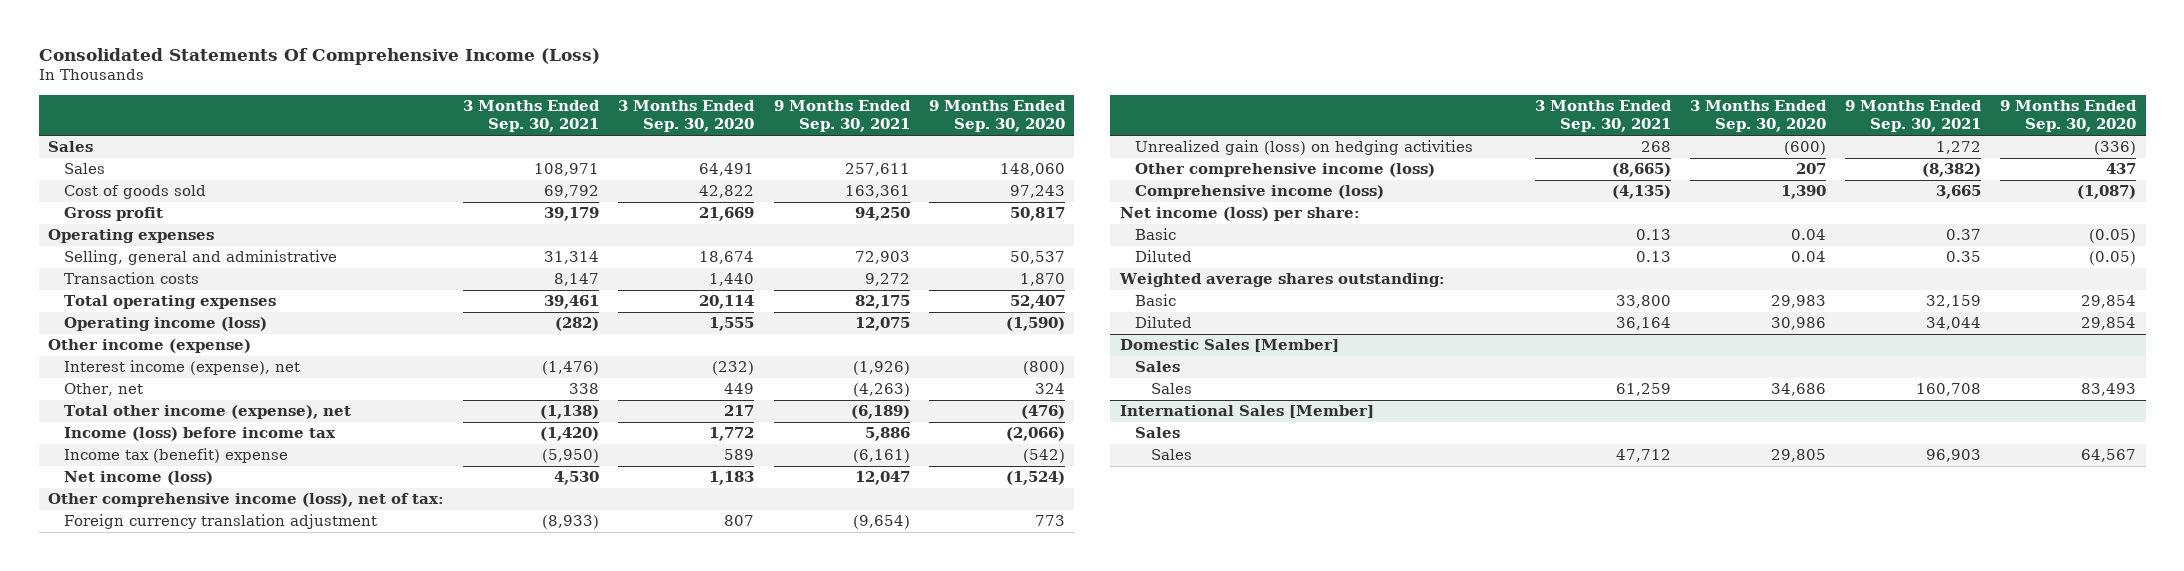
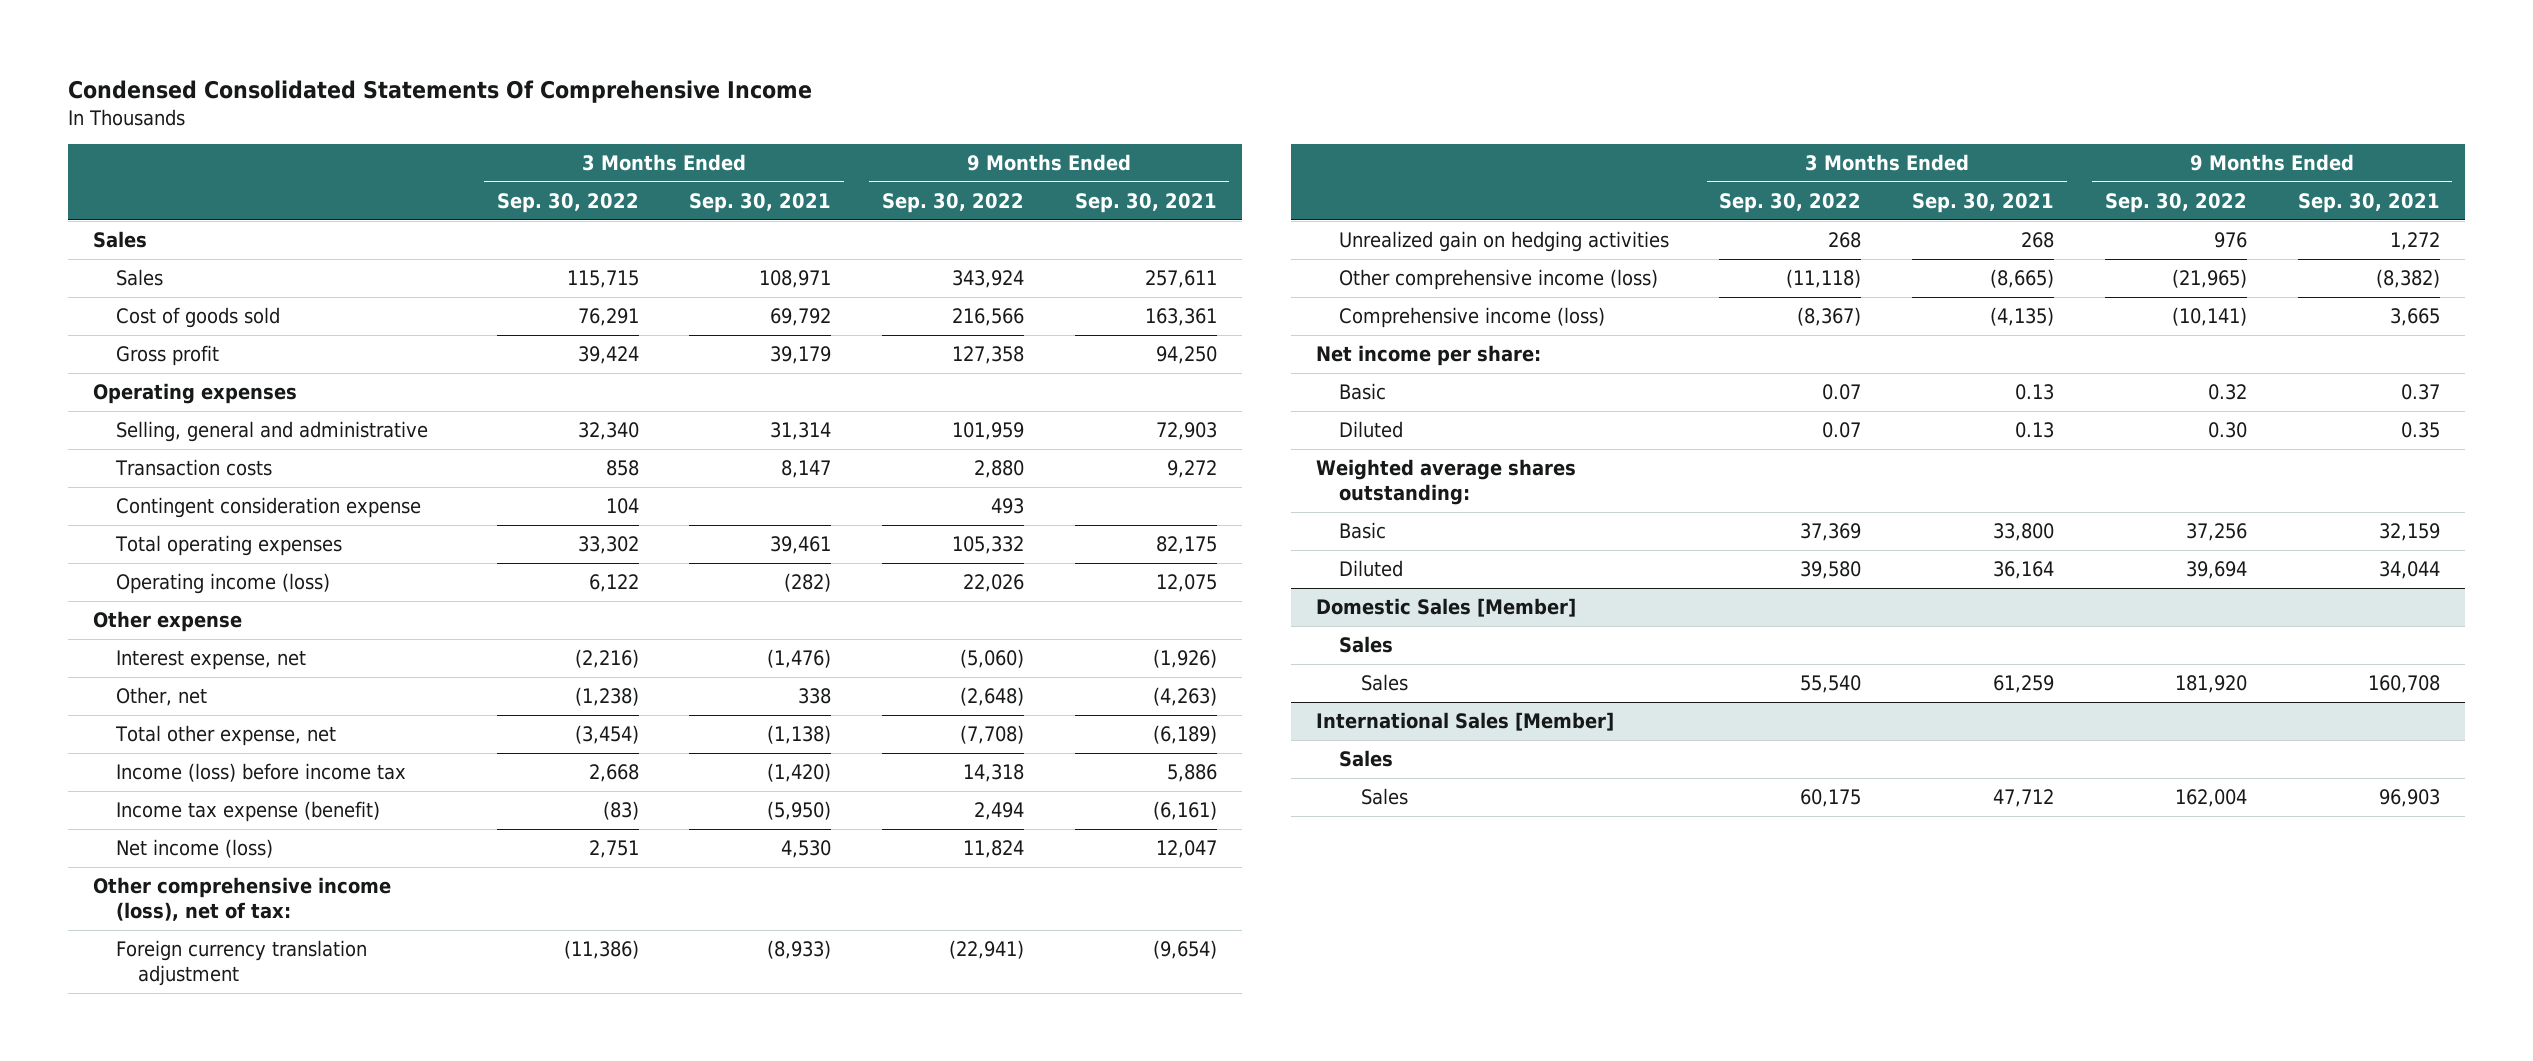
- Consolidated Statements Of Comprehensive Income (Loss)
+ Condensed Consolidated Statements Of Comprehensive Income
- | 3 Months Ended Sep. 30, 2021 | 3 Months Ended Sep. 30, 2020 | 9 Months Ended Sep. 30, 2021 | 9 Months Ended Sep. 30, 2020
+ | 3 Months Ended Sep. 30, 2022 | 3 Months Ended Sep. 30, 2021 | 9 Months Ended Sep. 30, 2022 | 9 Months Ended Sep. 30, 2021
+ Contingent consideration expense | 104 | | 493 |
- Other income (expense)
- Interest income (expense), net | (1,476) | (232) | (1,926) | (800)
+ Other expense
+ Interest expense, net | (2,216) | (1,476) | (5,060) | (1,926)
- Total other income (expense), net | (1,138) | 217 | (6,189) | (476)
+ Total other expense, net | (3,454) | (1,138) | (7,708) | (6,189)
- Income tax (benefit) expense | (5,950) | 589 | (6,161) | (542)
+ Income tax expense (benefit) | (83) | (5,950) | 2,494 | (6,161)
- Unrealized gain (loss) on hedging activities | 268 | (600) | 1,272 | (336)
+ Unrealized gain on hedging activities | 268 | 268 | 976 | 1,272
- Net income (loss) per share:
+ Net income per share:

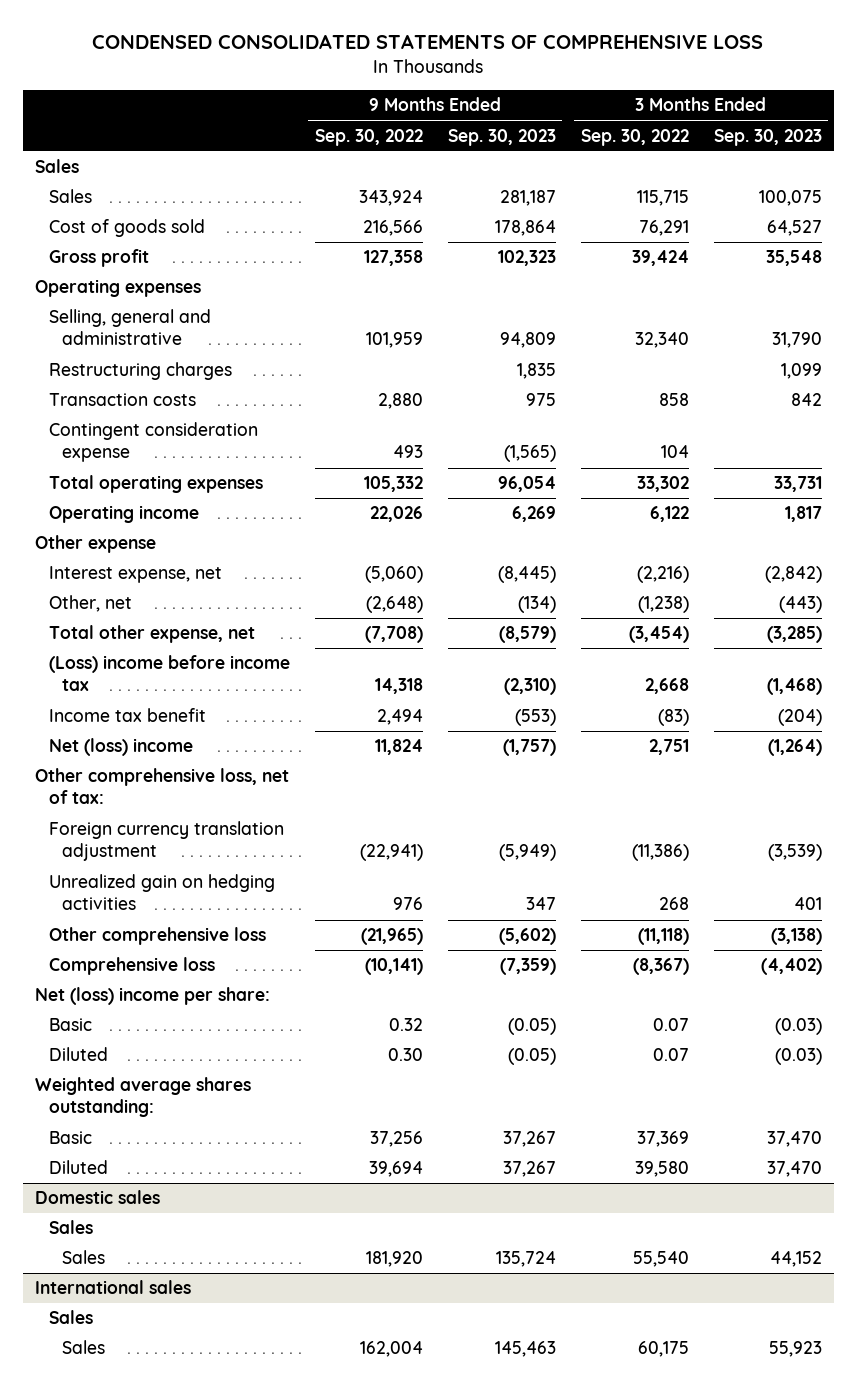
- Condensed Consolidated Statements Of Comprehensive Income
+ CONDENSED CONSOLIDATED STATEMENTS OF COMPREHENSIVE LOSS
- | 3 Months Ended Sep. 30, 2022 | 3 Months Ended Sep. 30, 2021 | 9 Months Ended Sep. 30, 2022 | 9 Months Ended Sep. 30, 2021
+ | 9 Months Ended Sep. 30, 2022 | 9 Months Ended Sep. 30, 2023 | 3 Months Ended Sep. 30, 2022 | 3 Months Ended Sep. 30, 2023
+ Restructuring charges | | 1,835 | | 1,099
- Operating income (loss) | 6,122 | (282) | 22,026 | 12,075
+ Operating income | 22,026 | 6,269 | 6,122 | 1,817
- Income (loss) before income tax | 2,668 | (1,420) | 14,318 | 5,886
- Income tax expense (benefit) | (83) | (5,950) | 2,494 | (6,161)
- Net income (loss) | 2,751 | 4,530 | 11,824 | 12,047
- Other comprehensive income (loss), net of tax:
+ (Loss) income before income tax | 14,318 | (2,310) | 2,668 | (1,468)
+ Income tax benefit | 2,494 | (553) | (83) | (204)
+ Net (loss) income | 11,824 | (1,757) | 2,751 | (1,264)
+ Other comprehensive loss, net of tax:
- Other comprehensive income (loss) | (11,118) | (8,665) | (21,965) | (8,382)
- Comprehensive income (loss) | (8,367) | (4,135) | (10,141) | 3,665
- Net income per share:
+ Other comprehensive loss | (21,965) | (5,602) | (11,118) | (3,138)
+ Comprehensive loss | (10,141) | (7,359) | (8,367) | (4,402)
+ Net (loss) income per share:
- Domestic Sales [Member]
+ Domestic sales
- International Sales [Member]
+ International sales

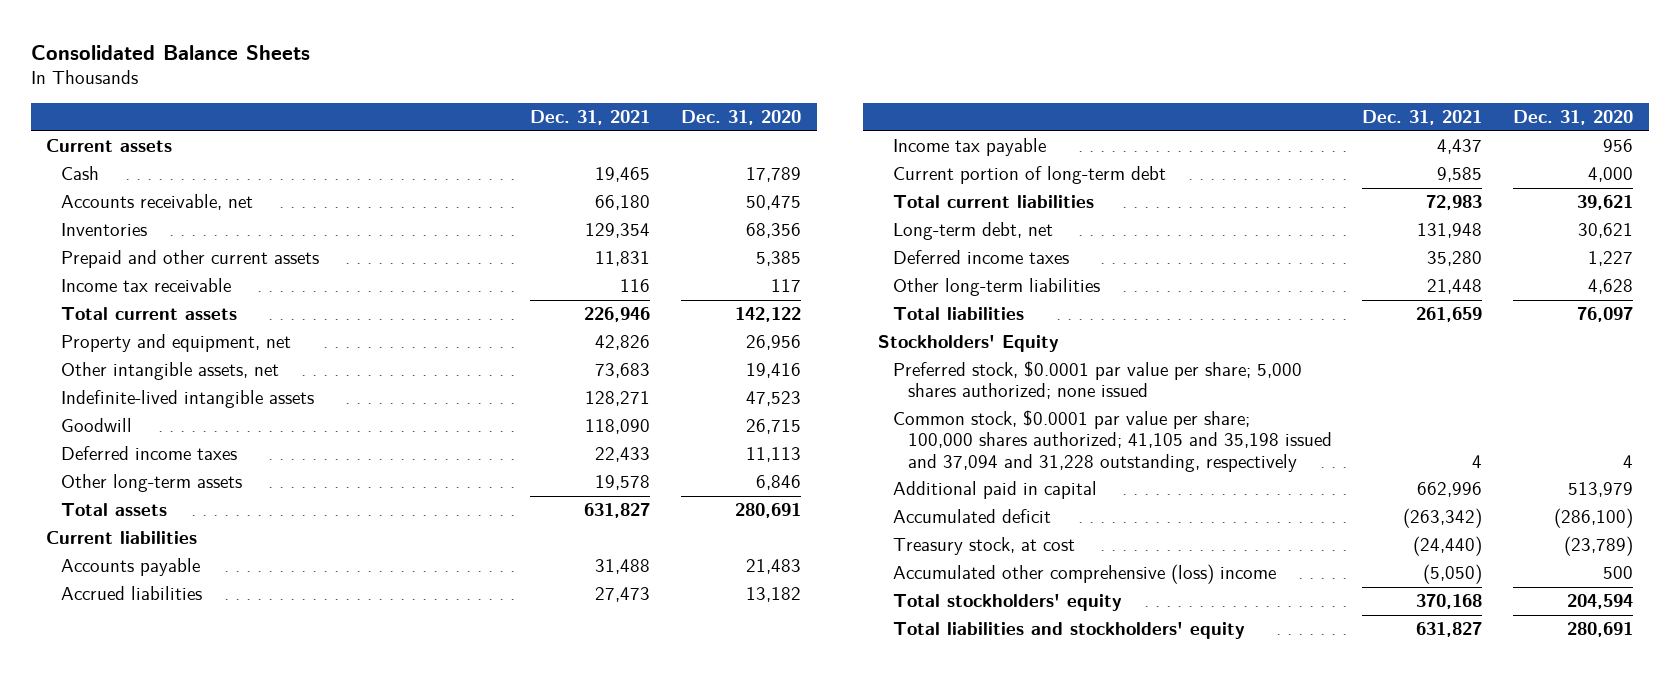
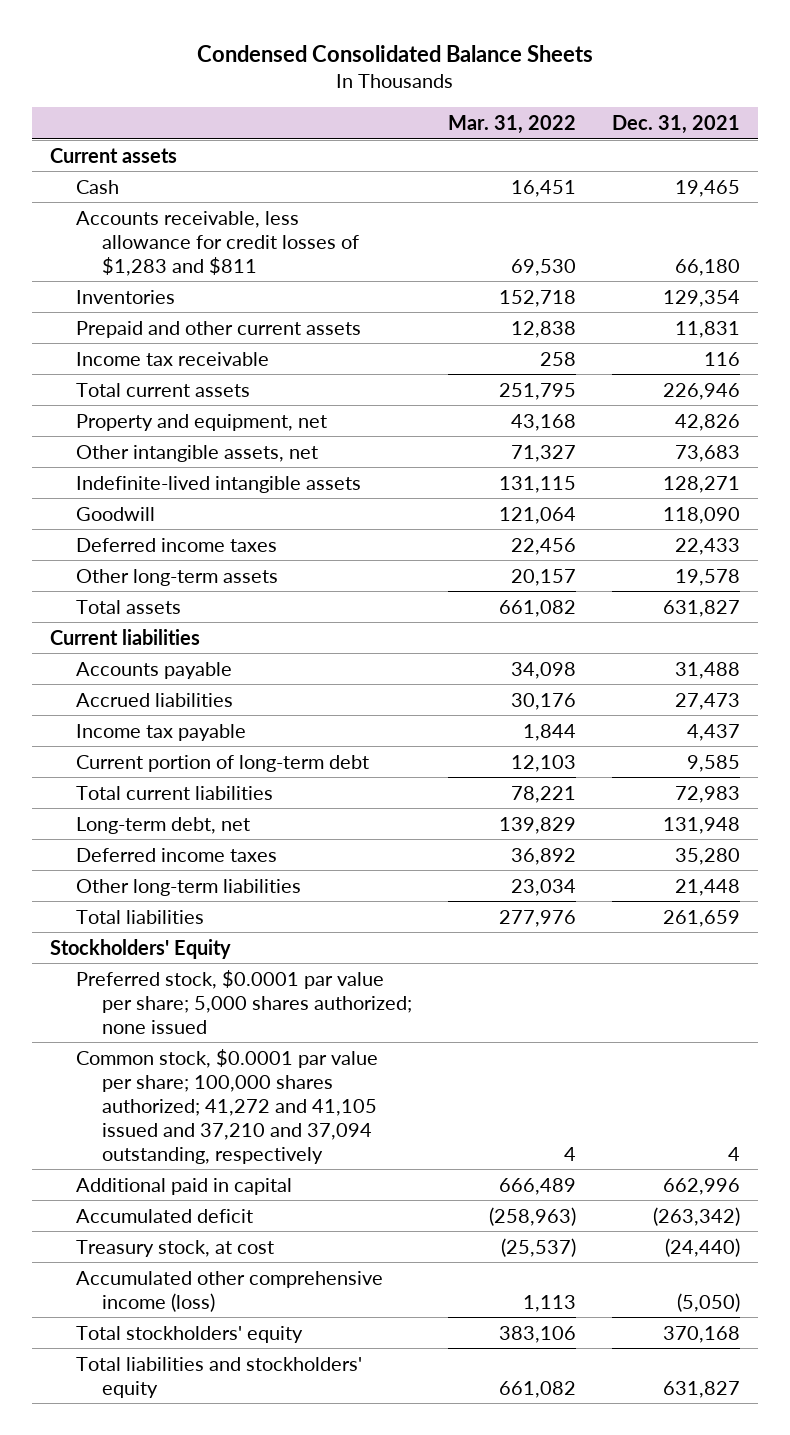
- Consolidated Balance Sheets
+ Condensed Consolidated Balance Sheets
- | Dec. 31, 2021 | Dec. 31, 2020
+ | Mar. 31, 2022 | Dec. 31, 2021
- Accounts receivable, net | 66,180 | 50,475
+ Accounts receivable, less allowance for credit losses of $1,283 and $811 | 69,530 | 66,180
- Common stock, $0.0001 par value per share; 100,000 shares authorized; 41,105 and 35,198 issued and 37,094 and 31,228 outstanding, respectively | 4 | 4
+ Common stock, $0.0001 par value per share; 100,000 shares authorized; 41,272 and 41,105 issued and 37,210 and 37,094 outstanding, respectively | 4 | 4
- Accumulated other comprehensive (loss) income | (5,050) | 500
+ Accumulated other comprehensive income (loss) | 1,113 | (5,050)

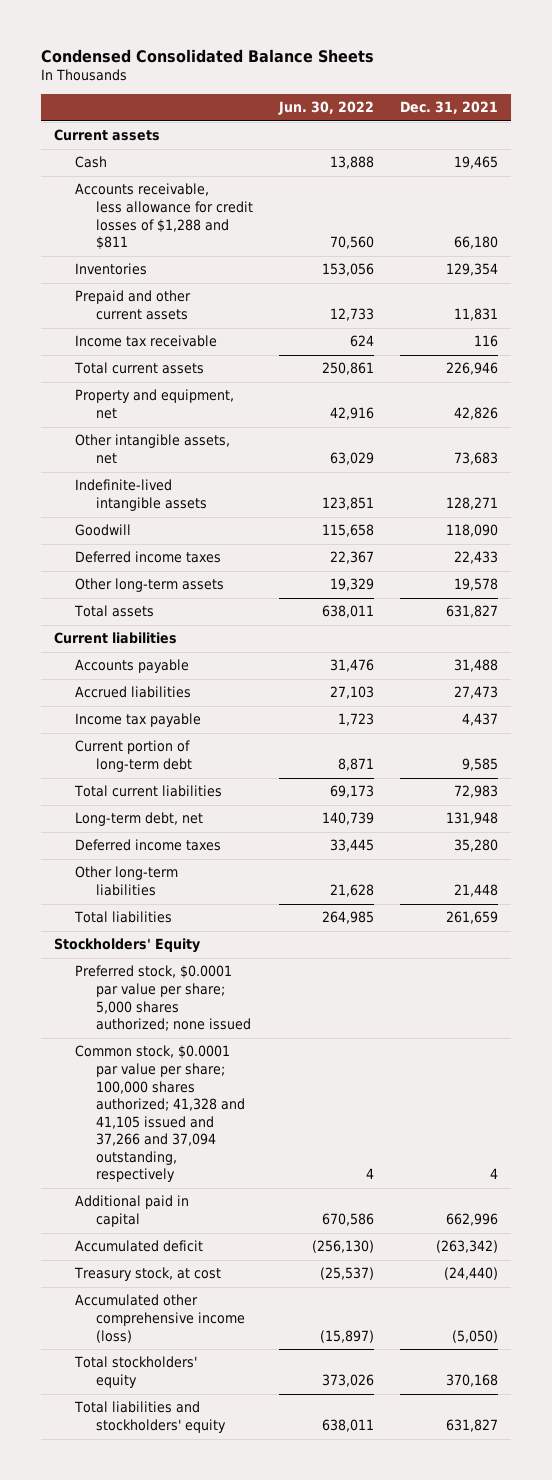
- | Mar. 31, 2022 | Dec. 31, 2021
+ | Jun. 30, 2022 | Dec. 31, 2021
- Accounts receivable, less allowance for credit losses of $1,283 and $811 | 69,530 | 66,180
+ Accounts receivable, less allowance for credit losses of $1,288 and $811 | 70,560 | 66,180
- Common stock, $0.0001 par value per share; 100,000 shares authorized; 41,272 and 41,105 issued and 37,210 and 37,094 outstanding, respectively | 4 | 4
+ Common stock, $0.0001 par value per share; 100,000 shares authorized; 41,328 and 41,105 issued and 37,266 and 37,094 outstanding, respectively | 4 | 4

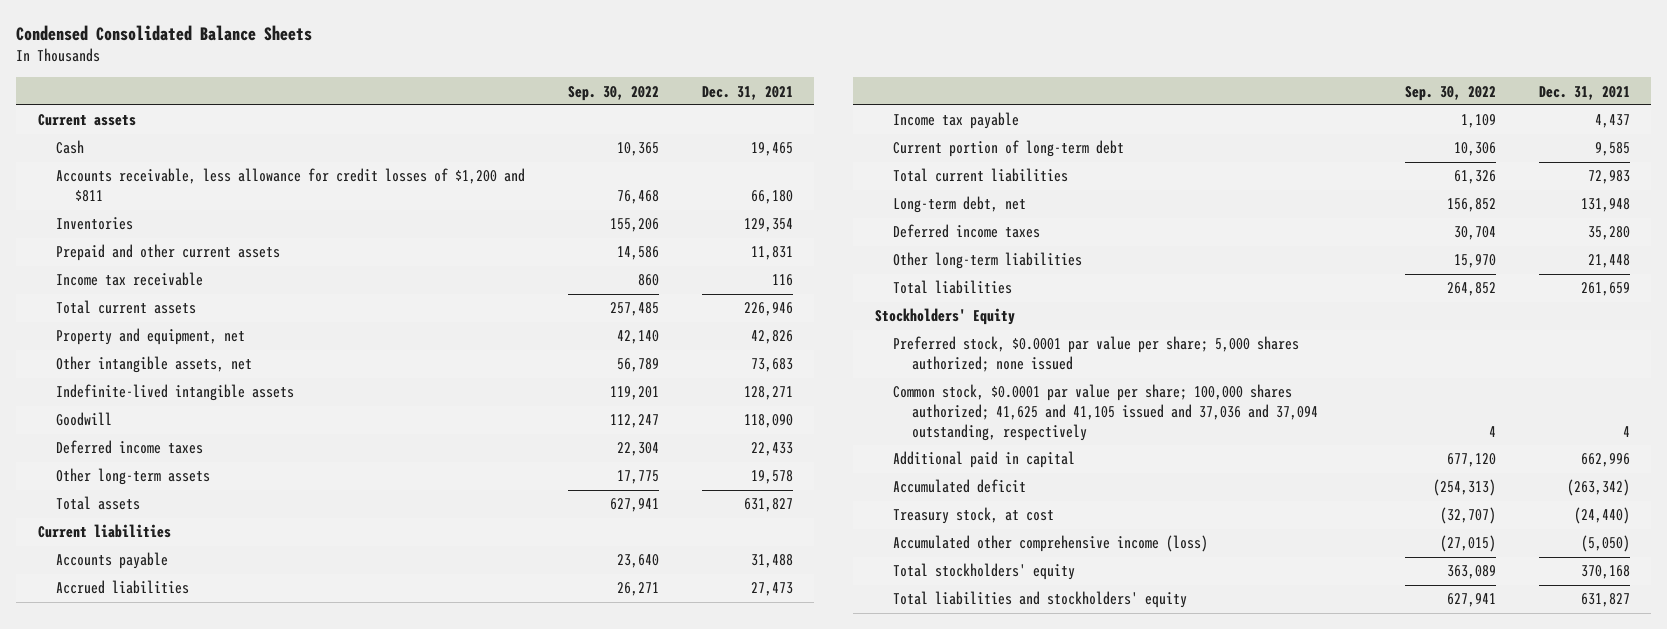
- | Jun. 30, 2022 | Dec. 31, 2021
+ | Sep. 30, 2022 | Dec. 31, 2021
- Accounts receivable, less allowance for credit losses of $1,288 and $811 | 70,560 | 66,180
+ Accounts receivable, less allowance for credit losses of $1,200 and $811 | 76,468 | 66,180
- Common stock, $0.0001 par value per share; 100,000 shares authorized; 41,328 and 41,105 issued and 37,266 and 37,094 outstanding, respectively | 4 | 4
+ Common stock, $0.0001 par value per share; 100,000 shares authorized; 41,625 and 41,105 issued and 37,036 and 37,094 outstanding, respectively | 4 | 4

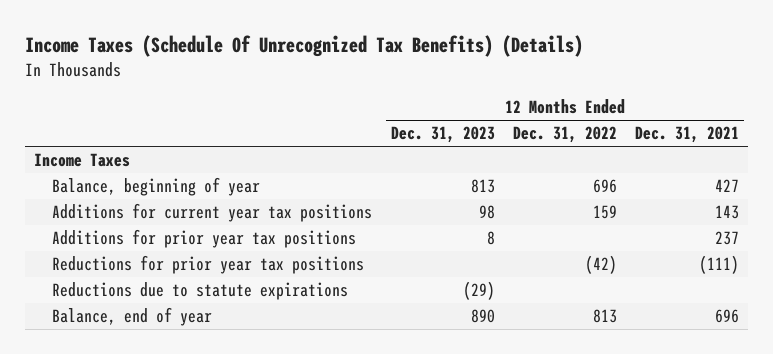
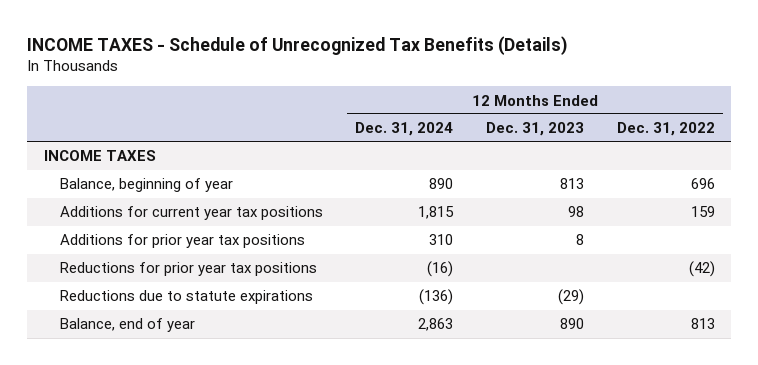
- Income Taxes (Schedule Of Unrecognized Tax Benefits) (Details)
+ INCOME TAXES - Schedule of Unrecognized Tax Benefits (Details)
- | 12 Months Ended Dec. 31, 2023 | 12 Months Ended Dec. 31, 2022 | 12 Months Ended Dec. 31, 2021
+ | 12 Months Ended Dec. 31, 2024 | 12 Months Ended Dec. 31, 2023 | 12 Months Ended Dec. 31, 2022
- Income Taxes
+ INCOME TAXES

